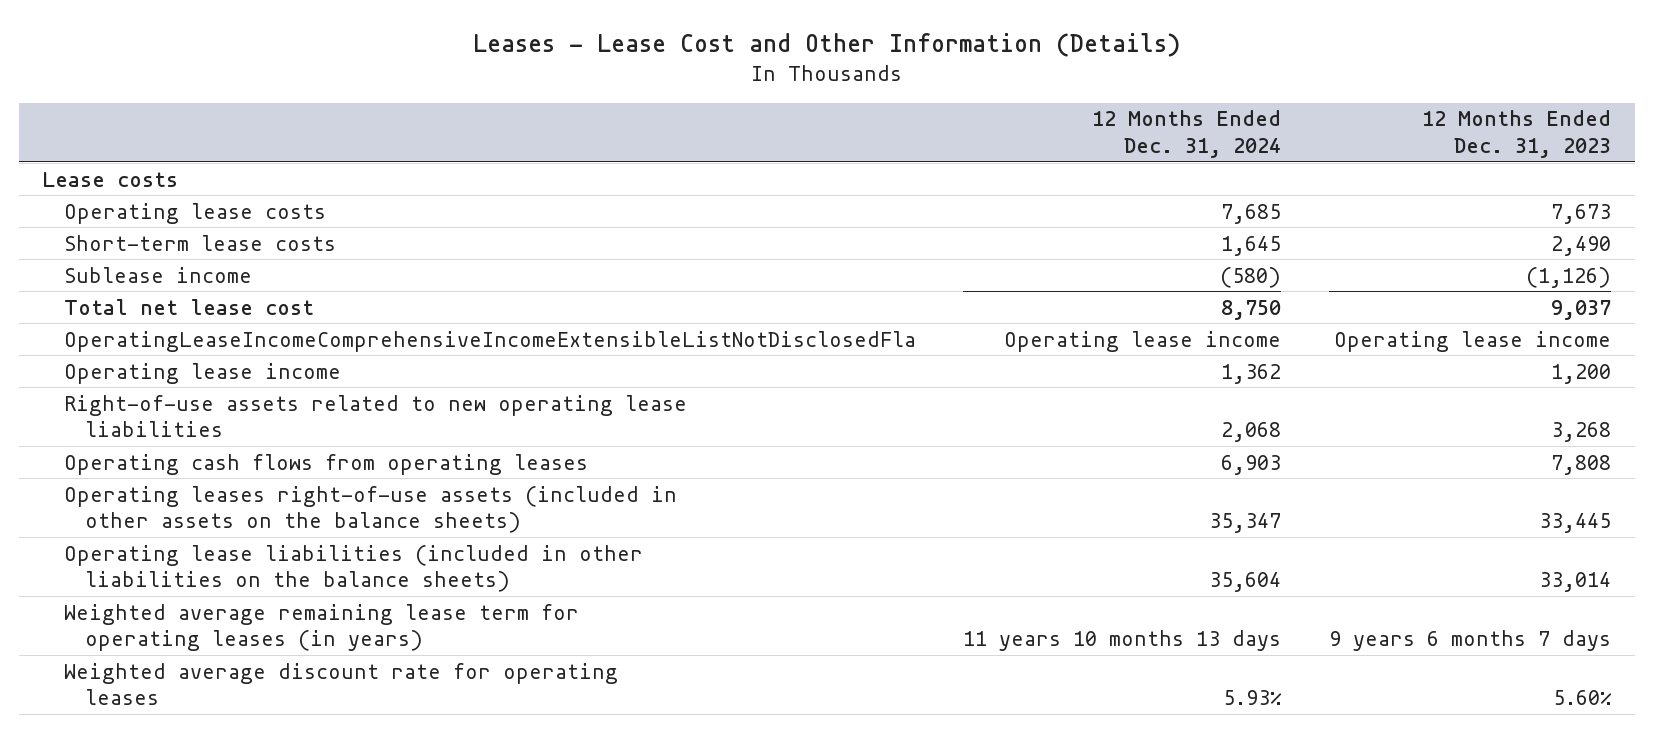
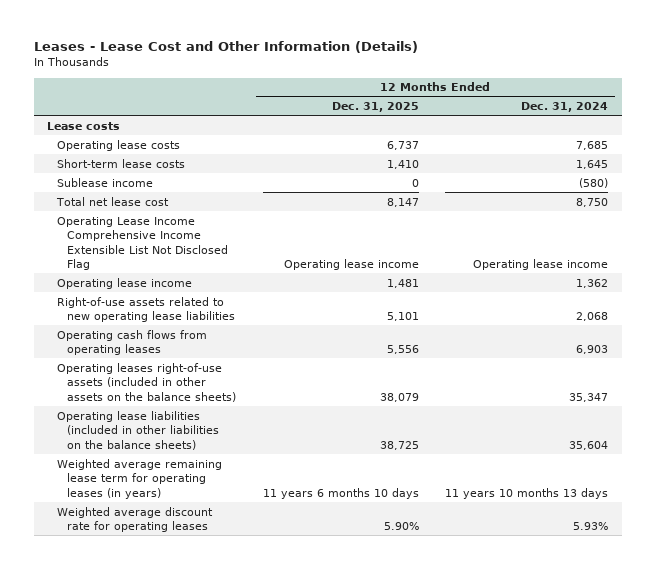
- | 12 Months Ended Dec. 31, 2024 | 12 Months Ended Dec. 31, 2023
+ | 12 Months Ended Dec. 31, 2025 | 12 Months Ended Dec. 31, 2024
- OperatingLeaseIncomeComprehensiveIncomeExtensibleListNotDisclosedFla | Operating lease income | Operating lease income
+ Operating Lease Income Comprehensive Income Extensible List Not Disclosed Flag | Operating lease income | Operating lease income

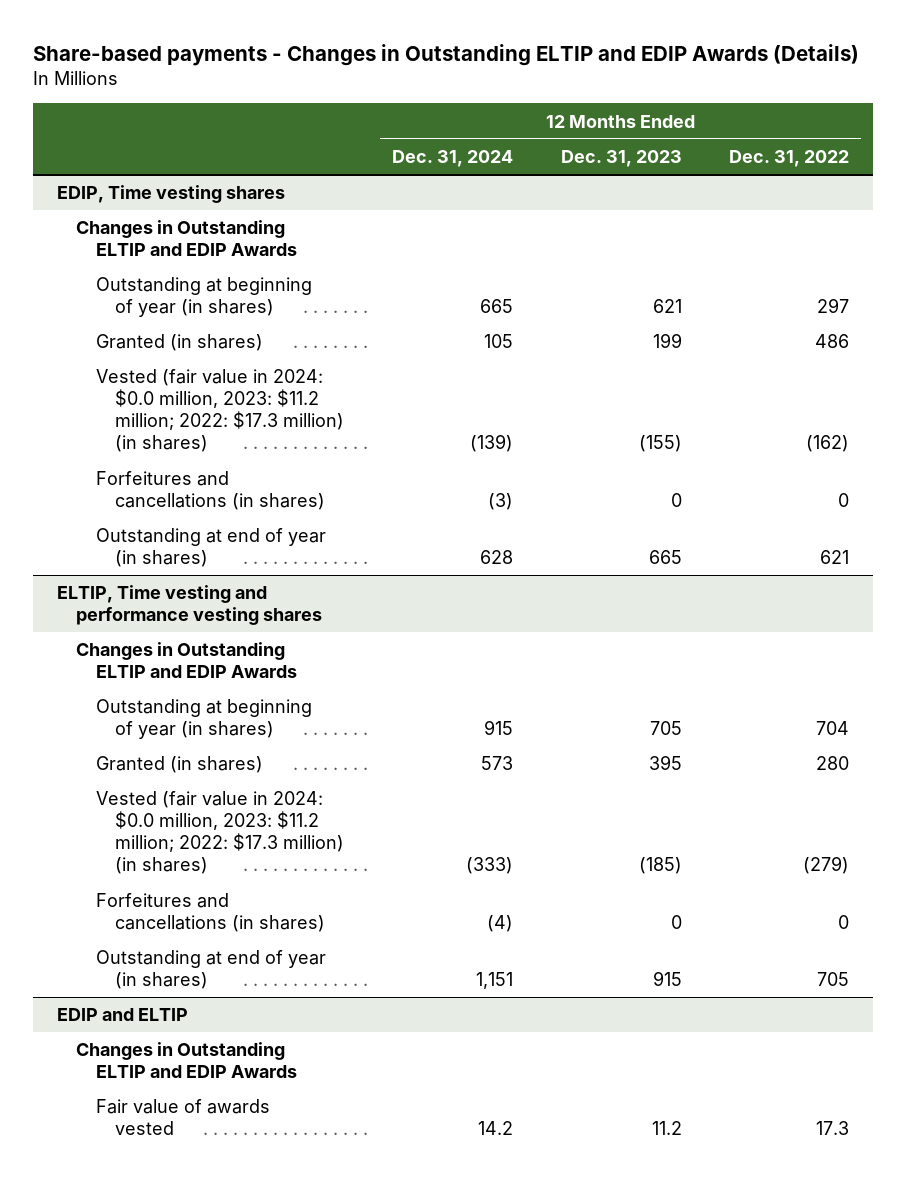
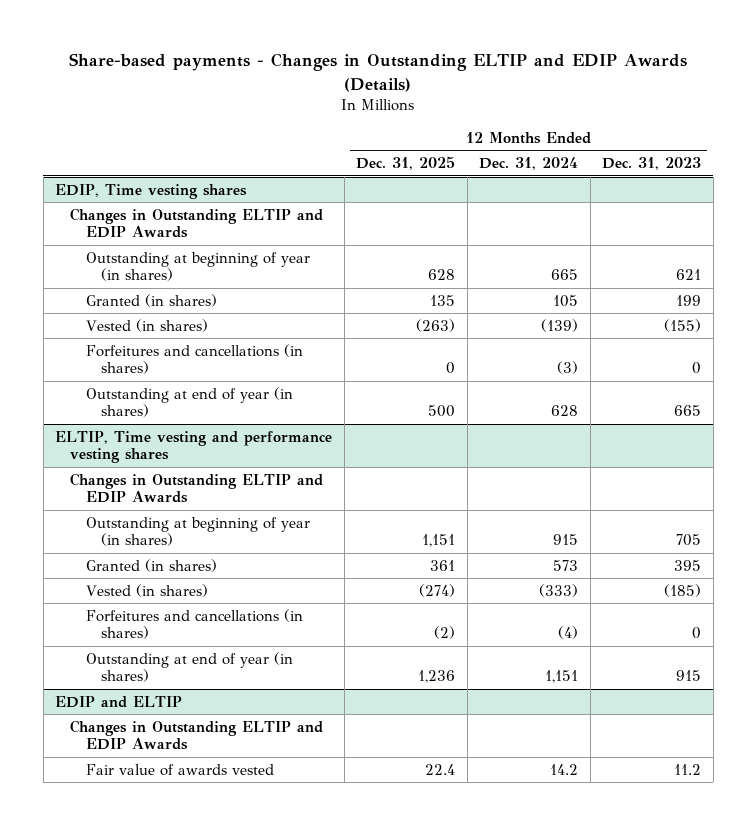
- | 12 Months Ended Dec. 31, 2024 | 12 Months Ended Dec. 31, 2023 | 12 Months Ended Dec. 31, 2022
+ | 12 Months Ended Dec. 31, 2025 | 12 Months Ended Dec. 31, 2024 | 12 Months Ended Dec. 31, 2023
@ EDIP, Time vesting shares
- Vested (fair value in 2024: $0.0 million, 2023: $11.2 million; 2022: $17.3 million) (in shares) | (139) | (155) | (162)
+ Vested (in shares) | (263) | (139) | (155)
@ ELTIP, Time vesting and performance vesting shares
- Vested (fair value in 2024: $0.0 million, 2023: $11.2 million; 2022: $17.3 million) (in shares) | (333) | (185) | (279)
+ Vested (in shares) | (274) | (333) | (185)

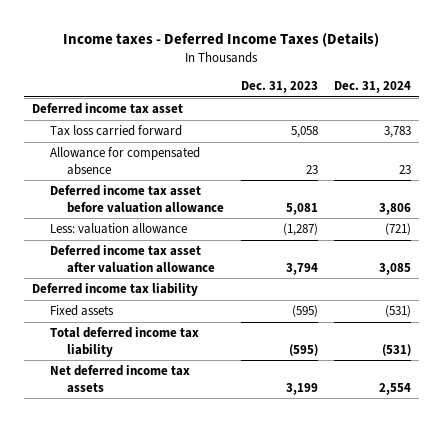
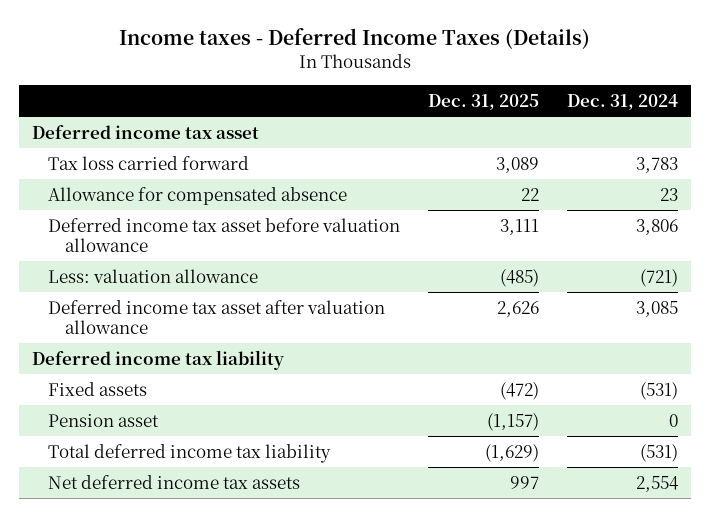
- | Dec. 31, 2023 | Dec. 31, 2024
+ | Dec. 31, 2025 | Dec. 31, 2024
+ Pension asset | (1,157) | 0

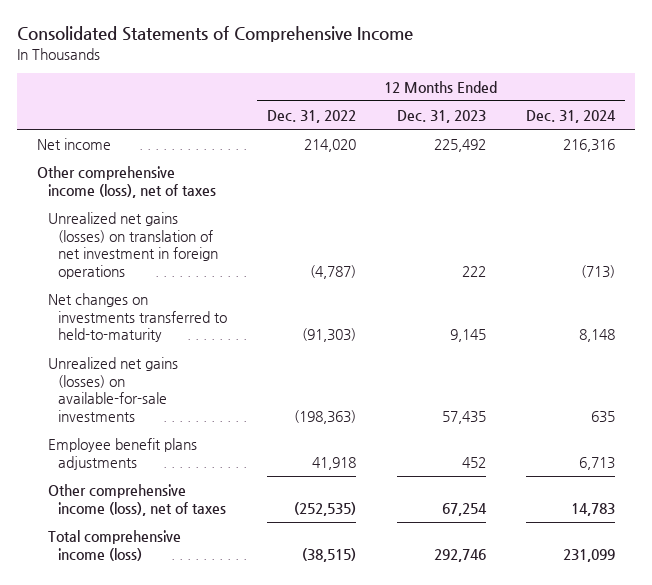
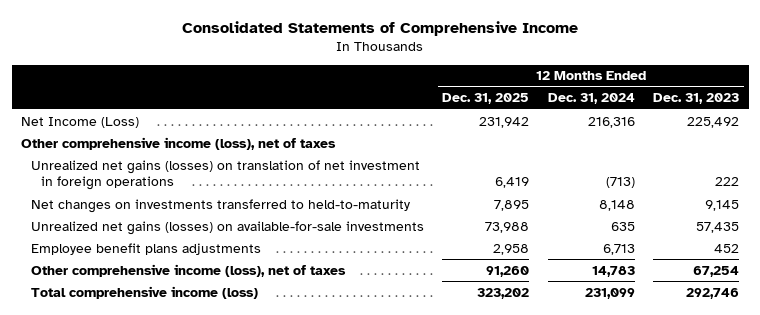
- | 12 Months Ended Dec. 31, 2022 | 12 Months Ended Dec. 31, 2023 | 12 Months Ended Dec. 31, 2024
+ | 12 Months Ended Dec. 31, 2025 | 12 Months Ended Dec. 31, 2024 | 12 Months Ended Dec. 31, 2023
- Net income | 214,020 | 225,492 | 216,316
+ Net Income (Loss) | 231,942 | 216,316 | 225,492

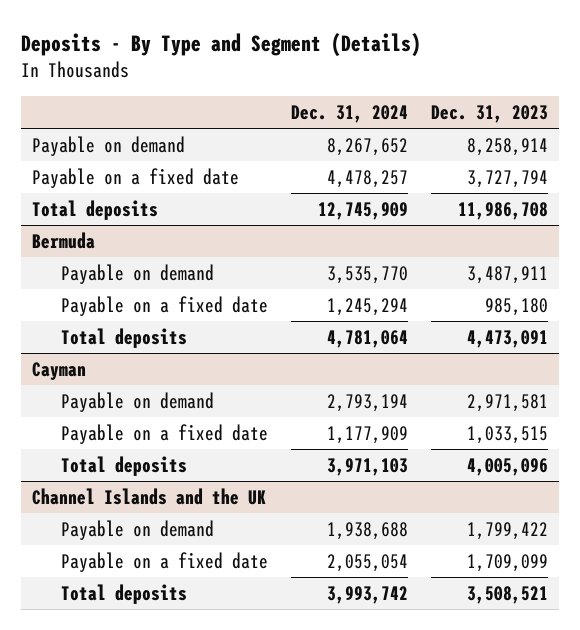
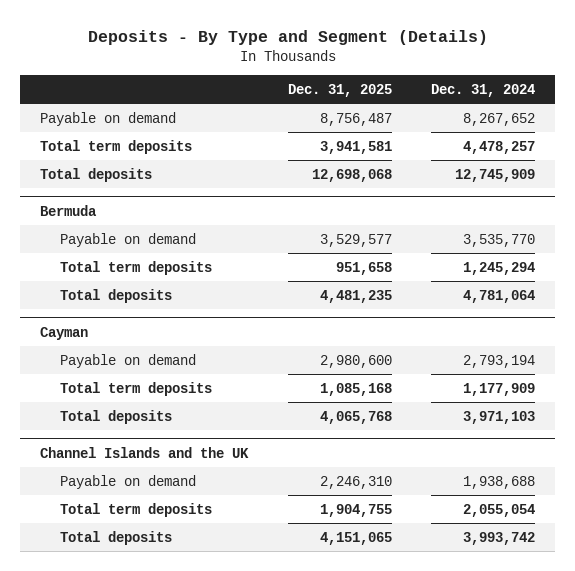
- | Dec. 31, 2024 | Dec. 31, 2023
+ | Dec. 31, 2025 | Dec. 31, 2024
- Payable on a fixed date | 4,478,257 | 3,727,794
+ Total term deposits | 3,941,581 | 4,478,257
@ Bermuda
- Payable on a fixed date | 1,245,294 | 985,180
+ Total term deposits | 951,658 | 1,245,294
@ Cayman
- Payable on a fixed date | 1,177,909 | 1,033,515
+ Total term deposits | 1,085,168 | 1,177,909
@ Channel Islands and the UK
- Payable on a fixed date | 2,055,054 | 1,709,099
+ Total term deposits | 1,904,755 | 2,055,054

